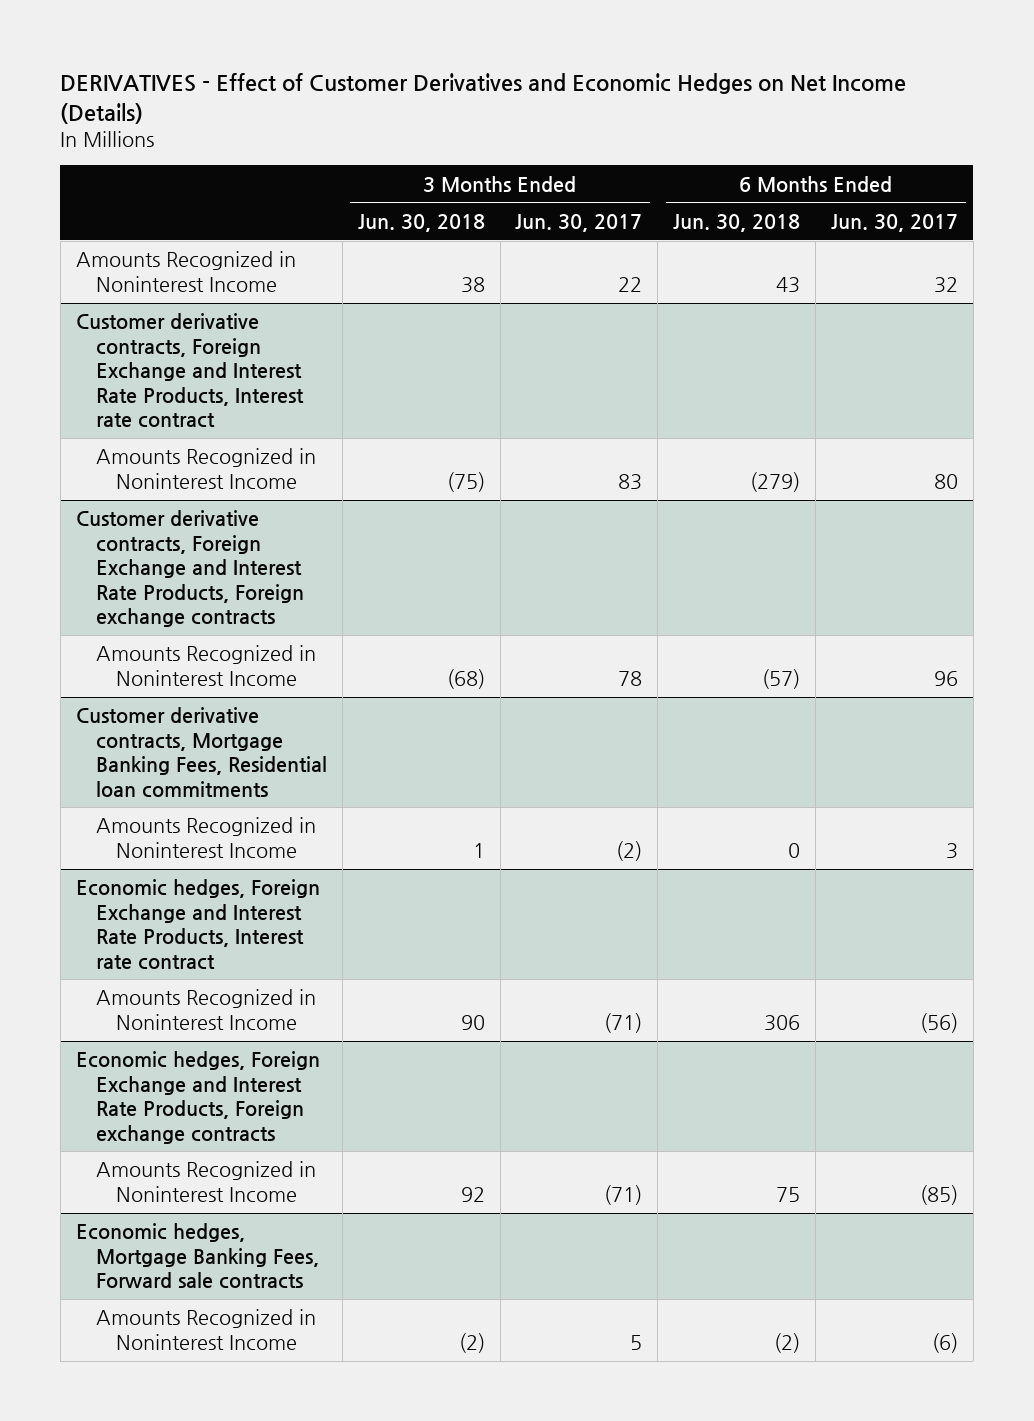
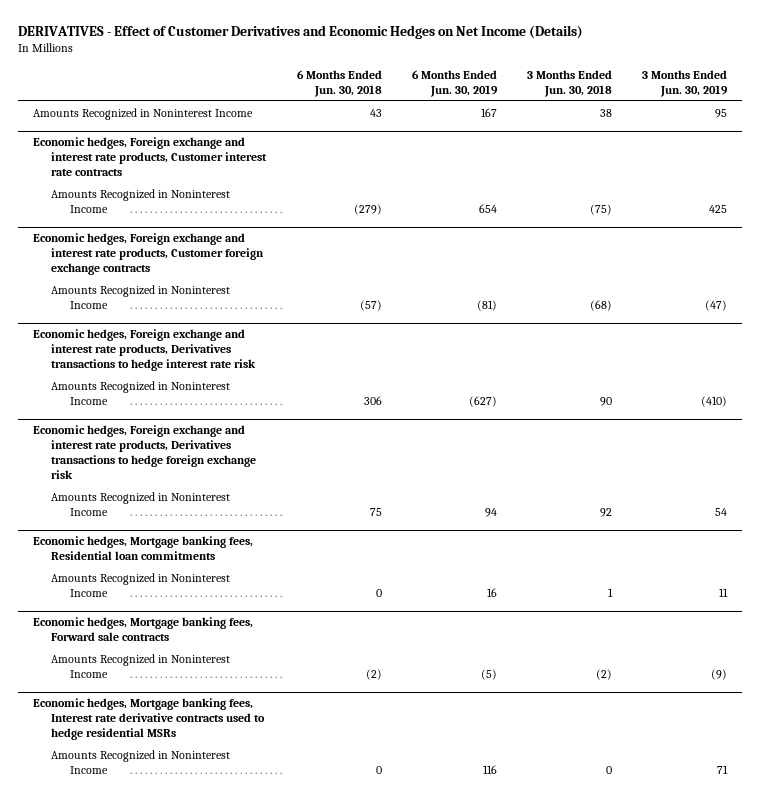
- | 3 Months Ended Jun. 30, 2018 | 3 Months Ended Jun. 30, 2017 | 6 Months Ended Jun. 30, 2018 | 6 Months Ended Jun. 30, 2017
+ | 6 Months Ended Jun. 30, 2018 | 6 Months Ended Jun. 30, 2019 | 3 Months Ended Jun. 30, 2018 | 3 Months Ended Jun. 30, 2019
- Customer derivative contracts, Foreign Exchange and Interest Rate Products, Interest rate contract
+ Economic hedges, Foreign exchange and interest rate products, Customer interest rate contracts
- Customer derivative contracts, Foreign Exchange and Interest Rate Products, Foreign exchange contracts
+ Economic hedges, Foreign exchange and interest rate products, Customer foreign exchange contracts
- Customer derivative contracts, Mortgage Banking Fees, Residential loan commitments
- Amounts Recognized in Noninterest Income | 1 | (2) | 0 | 3
- Economic hedges, Foreign Exchange and Interest Rate Products, Interest rate contract
+ Economic hedges, Foreign exchange and interest rate products, Derivatives transactions to hedge interest rate risk
- Economic hedges, Foreign Exchange and Interest Rate Products, Foreign exchange contracts
+ Economic hedges, Foreign exchange and interest rate products, Derivatives transactions to hedge foreign exchange risk
- Economic hedges, Mortgage Banking Fees, Forward sale contracts
+ Economic hedges, Mortgage banking fees, Residential loan commitments
+ Amounts Recognized in Noninterest Income | 0 | 16 | 1 | 11
+ Economic hedges, Mortgage banking fees, Forward sale contracts
+ Economic hedges, Mortgage banking fees, Interest rate derivative contracts used to hedge residential MSRs
+ Amounts Recognized in Noninterest Income | 0 | 116 | 0 | 71

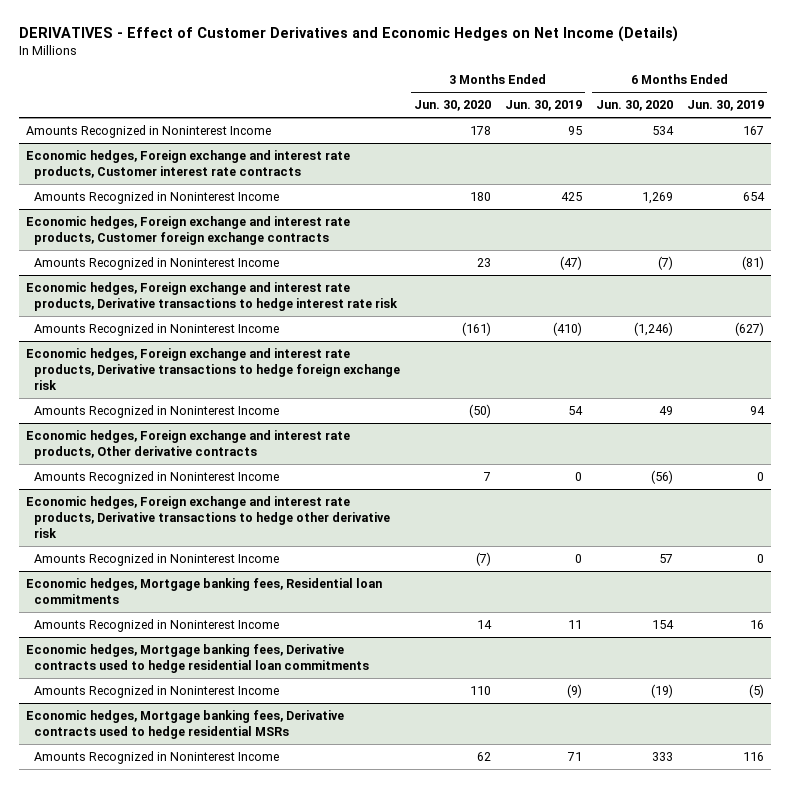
- | 6 Months Ended Jun. 30, 2018 | 6 Months Ended Jun. 30, 2019 | 3 Months Ended Jun. 30, 2018 | 3 Months Ended Jun. 30, 2019
+ | 3 Months Ended Jun. 30, 2020 | 3 Months Ended Jun. 30, 2019 | 6 Months Ended Jun. 30, 2020 | 6 Months Ended Jun. 30, 2019
- Economic hedges, Foreign exchange and interest rate products, Derivatives transactions to hedge interest rate risk
+ Economic hedges, Foreign exchange and interest rate products, Derivative transactions to hedge interest rate risk
- Economic hedges, Foreign exchange and interest rate products, Derivatives transactions to hedge foreign exchange risk
+ Economic hedges, Foreign exchange and interest rate products, Derivative transactions to hedge foreign exchange risk
+ Economic hedges, Foreign exchange and interest rate products, Other derivative contracts
+ Amounts Recognized in Noninterest Income | 7 | 0 | (56) | 0
+ Economic hedges, Foreign exchange and interest rate products, Derivative transactions to hedge other derivative risk
+ Amounts Recognized in Noninterest Income | (7) | 0 | 57 | 0
- Economic hedges, Mortgage banking fees, Forward sale contracts
+ Economic hedges, Mortgage banking fees, Derivative contracts used to hedge residential loan commitments
- Economic hedges, Mortgage banking fees, Interest rate derivative contracts used to hedge residential MSRs
+ Economic hedges, Mortgage banking fees, Derivative contracts used to hedge residential MSRs

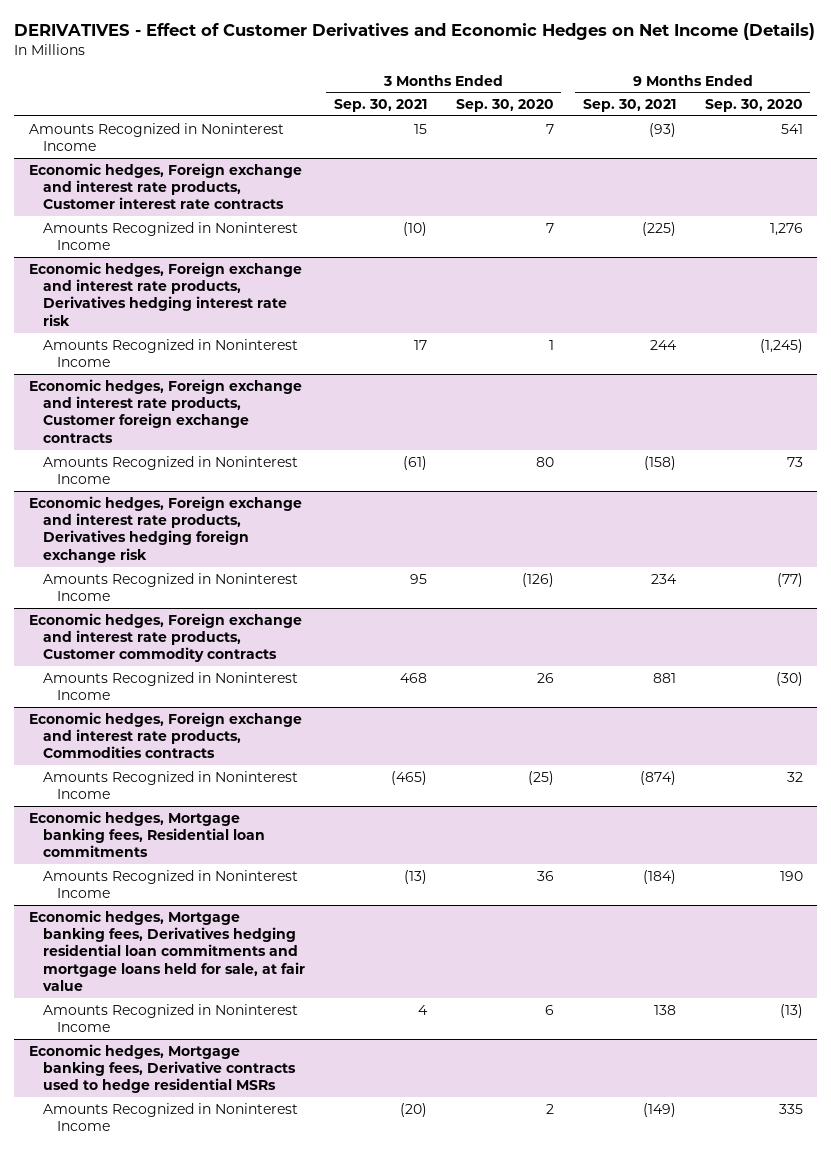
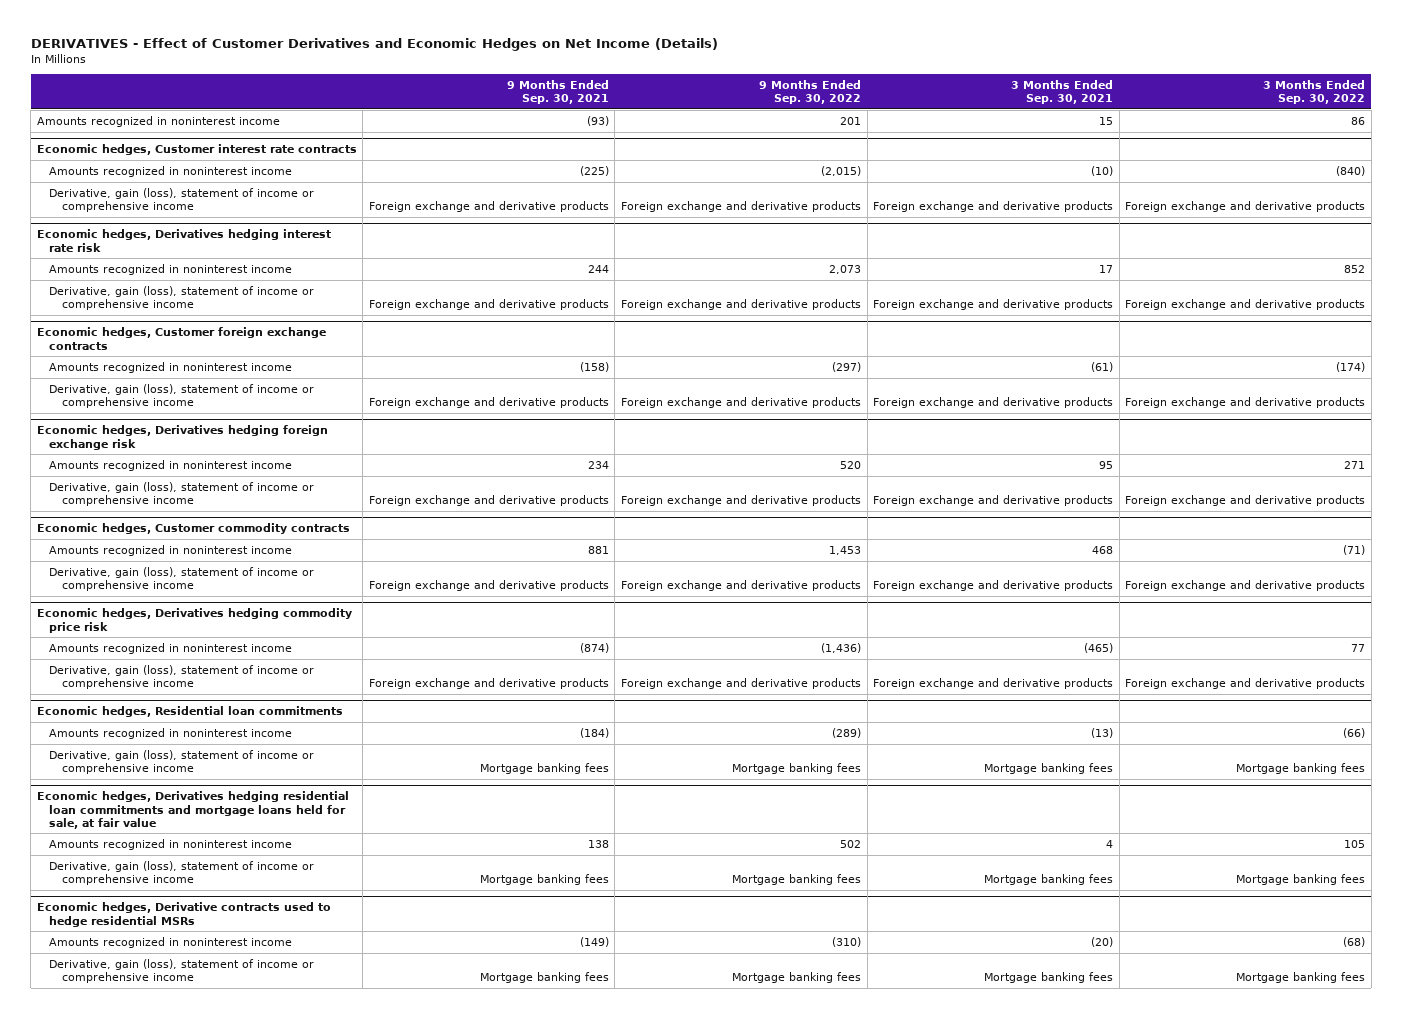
- | 3 Months Ended Sep. 30, 2021 | 3 Months Ended Sep. 30, 2020 | 9 Months Ended Sep. 30, 2021 | 9 Months Ended Sep. 30, 2020
+ | 9 Months Ended Sep. 30, 2021 | 9 Months Ended Sep. 30, 2022 | 3 Months Ended Sep. 30, 2021 | 3 Months Ended Sep. 30, 2022
- Amounts Recognized in Noninterest Income | 15 | 7 | (93) | 541
- Economic hedges, Foreign exchange and interest rate products, Customer interest rate contracts
- Amounts Recognized in Noninterest Income | (10) | 7 | (225) | 1,276
- Economic hedges, Foreign exchange and interest rate products, Derivatives hedging interest rate risk
- Amounts Recognized in Noninterest Income | 17 | 1 | 244 | (1,245)
- Economic hedges, Foreign exchange and interest rate products, Customer foreign exchange contracts
- Amounts Recognized in Noninterest Income | (61) | 80 | (158) | 73
- Economic hedges, Foreign exchange and interest rate products, Derivatives hedging foreign exchange risk
- Amounts Recognized in Noninterest Income | 95 | (126) | 234 | (77)
- Economic hedges, Foreign exchange and interest rate products, Customer commodity contracts
- Amounts Recognized in Noninterest Income | 468 | 26 | 881 | (30)
- Economic hedges, Foreign exchange and interest rate products, Commodities contracts
- Amounts Recognized in Noninterest Income | (465) | (25) | (874) | 32
- Economic hedges, Mortgage banking fees, Residential loan commitments
- Amounts Recognized in Noninterest Income | (13) | 36 | (184) | 190
- Economic hedges, Mortgage banking fees, Derivatives hedging residential loan commitments and mortgage loans held for sale, at fair value
- Amounts Recognized in Noninterest Income | 4 | 6 | 138 | (13)
- Economic hedges, Mortgage banking fees, Derivative contracts used to hedge residential MSRs
- Amounts Recognized in Noninterest Income | (20) | 2 | (149) | 335
+ Amounts recognized in noninterest income | (93) | 201 | 15 | 86
+ Economic hedges, Customer interest rate contracts
+ Amounts recognized in noninterest income | (225) | (2,015) | (10) | (840)
+ Derivative, gain (loss), statement of income or comprehensive income | Foreign exchange and derivative products | Foreign exchange and derivative products | Foreign exchange and derivative products | Foreign exchange and derivative products
+ Economic hedges, Derivatives hedging interest rate risk
+ Amounts recognized in noninterest income | 244 | 2,073 | 17 | 852
+ Derivative, gain (loss), statement of income or comprehensive income | Foreign exchange and derivative products | Foreign exchange and derivative products | Foreign exchange and derivative products | Foreign exchange and derivative products
+ Economic hedges, Customer foreign exchange contracts
+ Amounts recognized in noninterest income | (158) | (297) | (61) | (174)
+ Derivative, gain (loss), statement of income or comprehensive income | Foreign exchange and derivative products | Foreign exchange and derivative products | Foreign exchange and derivative products | Foreign exchange and derivative products
+ Economic hedges, Derivatives hedging foreign exchange risk
+ Amounts recognized in noninterest income | 234 | 520 | 95 | 271
+ Derivative, gain (loss), statement of income or comprehensive income | Foreign exchange and derivative products | Foreign exchange and derivative products | Foreign exchange and derivative products | Foreign exchange and derivative products
+ Economic hedges, Customer commodity contracts
+ Amounts recognized in noninterest income | 881 | 1,453 | 468 | (71)
+ Derivative, gain (loss), statement of income or comprehensive income | Foreign exchange and derivative products | Foreign exchange and derivative products | Foreign exchange and derivative products | Foreign exchange and derivative products
+ Economic hedges, Derivatives hedging commodity price risk
+ Amounts recognized in noninterest income | (874) | (1,436) | (465) | 77
+ Derivative, gain (loss), statement of income or comprehensive income | Foreign exchange and derivative products | Foreign exchange and derivative products | Foreign exchange and derivative products | Foreign exchange and derivative products
+ Economic hedges, Residential loan commitments
+ Amounts recognized in noninterest income | (184) | (289) | (13) | (66)
+ Derivative, gain (loss), statement of income or comprehensive income | Mortgage banking fees | Mortgage banking fees | Mortgage banking fees | Mortgage banking fees
+ Economic hedges, Derivatives hedging residential loan commitments and mortgage loans held for sale, at fair value
+ Amounts recognized in noninterest income | 138 | 502 | 4 | 105
+ Derivative, gain (loss), statement of income or comprehensive income | Mortgage banking fees | Mortgage banking fees | Mortgage banking fees | Mortgage banking fees
+ Economic hedges, Derivative contracts used to hedge residential MSRs
+ Amounts recognized in noninterest income | (149) | (310) | (20) | (68)
+ Derivative, gain (loss), statement of income or comprehensive income | Mortgage banking fees | Mortgage banking fees | Mortgage banking fees | Mortgage banking fees

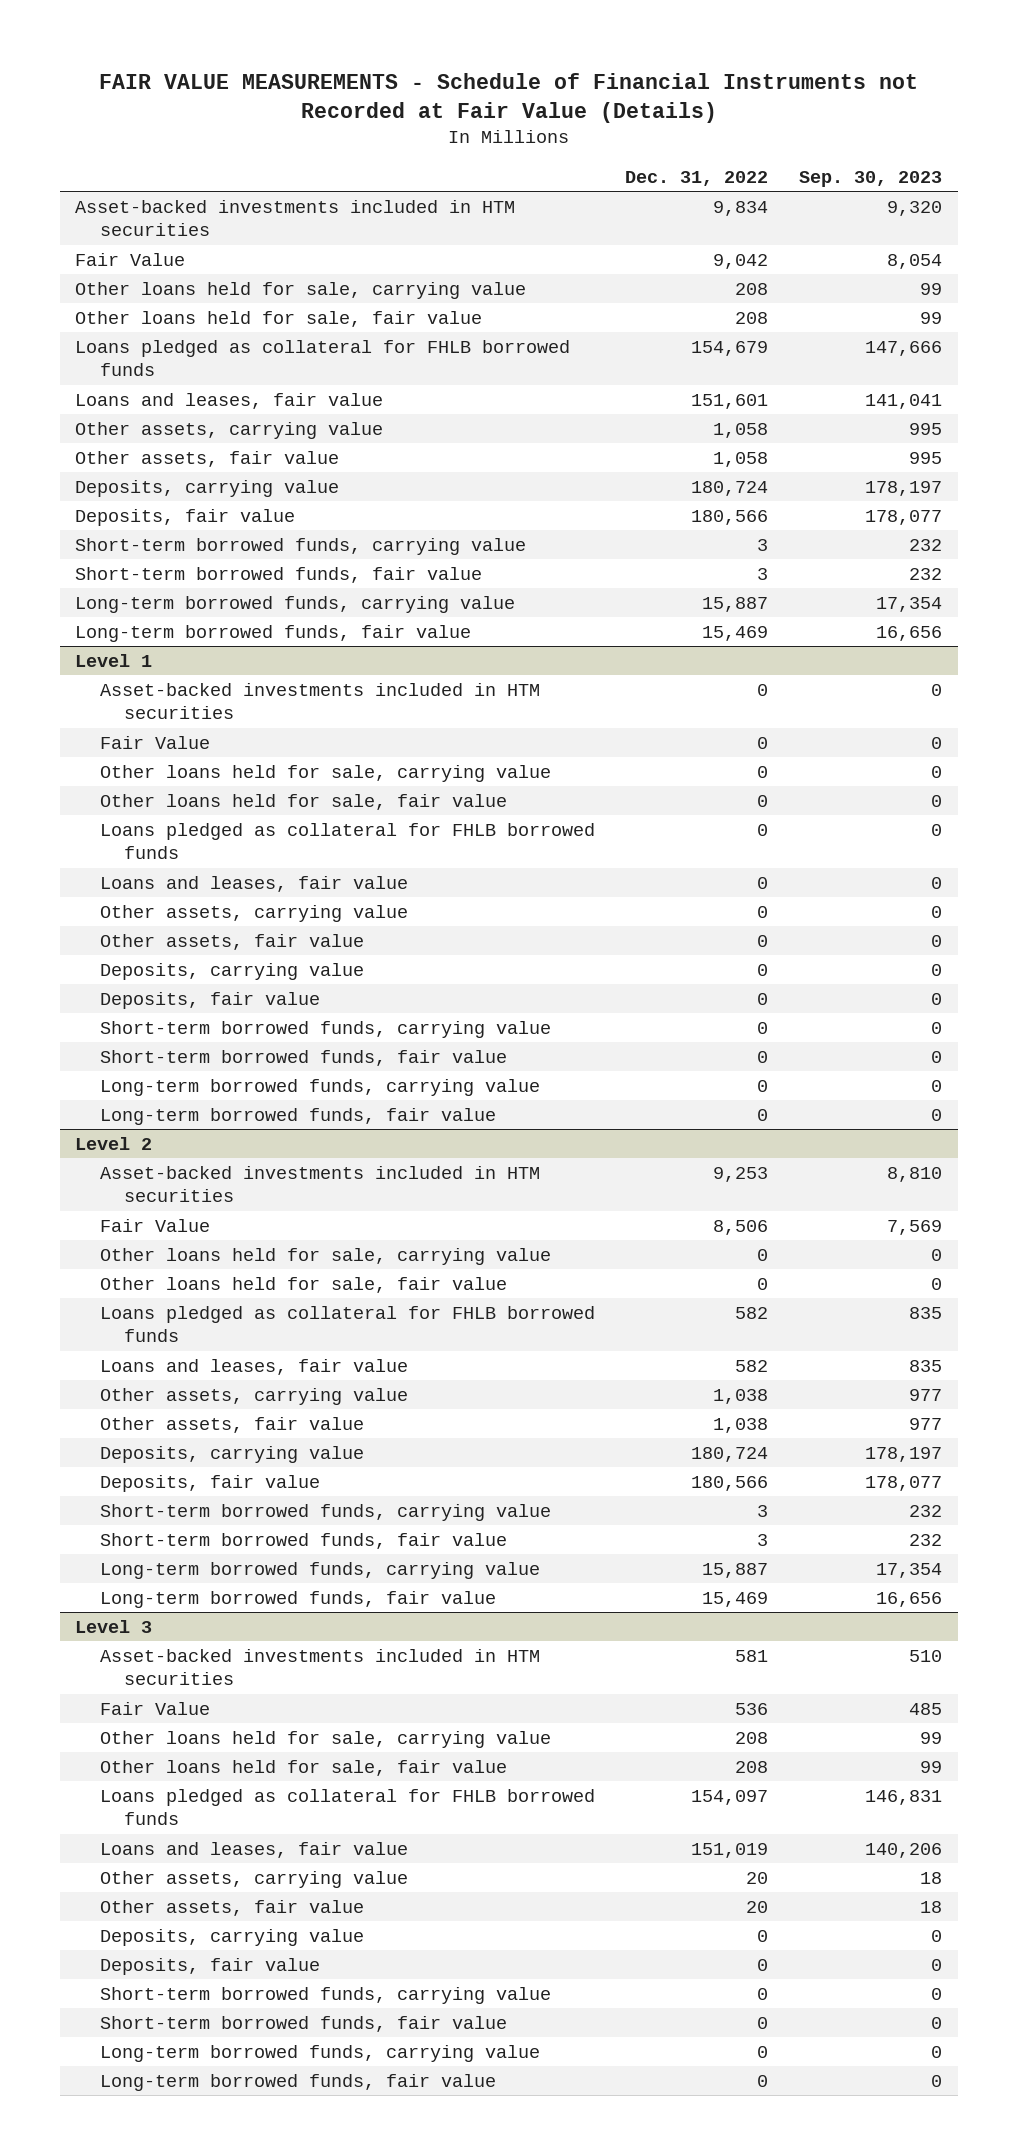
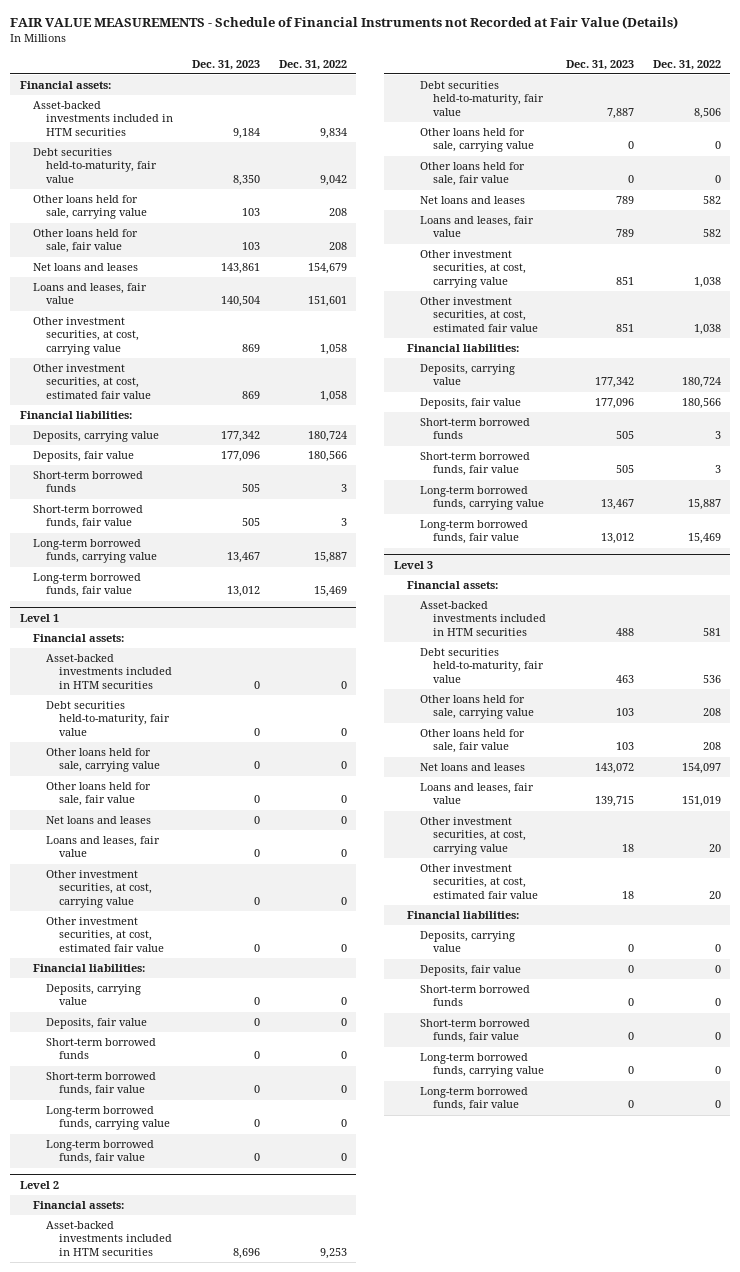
- | Dec. 31, 2022 | Sep. 30, 2023
+ | Dec. 31, 2023 | Dec. 31, 2022
+ Financial assets:
- Fair Value | 9,042 | 8,054
+ Debt securities held-to-maturity, fair value | 8,350 | 9,042
- Loans pledged as collateral for FHLB borrowed funds | 154,679 | 147,666
+ Net loans and leases | 143,861 | 154,679
- Other assets, carrying value | 1,058 | 995
- Other assets, fair value | 1,058 | 995
+ Other investment securities, at cost, carrying value | 869 | 1,058
+ Other investment securities, at cost, estimated fair value | 869 | 1,058
+ Financial liabilities:
- Short-term borrowed funds, carrying value | 3 | 232
+ Short-term borrowed funds | 505 | 3
@ Level 1
+ Financial assets:
- Fair Value | 0 | 0
+ Debt securities held-to-maturity, fair value | 0 | 0
- Loans pledged as collateral for FHLB borrowed funds | 0 | 0
+ Net loans and leases | 0 | 0
- Other assets, carrying value | 0 | 0
- Other assets, fair value | 0 | 0
+ Other investment securities, at cost, carrying value | 0 | 0
+ Other investment securities, at cost, estimated fair value | 0 | 0
+ Financial liabilities:
- Short-term borrowed funds, carrying value | 0 | 0
+ Short-term borrowed funds | 0 | 0
@ Level 2
+ Financial assets:
- Fair Value | 8,506 | 7,569
+ Debt securities held-to-maturity, fair value | 7,887 | 8,506
- Loans pledged as collateral for FHLB borrowed funds | 582 | 835
+ Net loans and leases | 789 | 582
- Other assets, carrying value | 1,038 | 977
- Other assets, fair value | 1,038 | 977
+ Other investment securities, at cost, carrying value | 851 | 1,038
+ Other investment securities, at cost, estimated fair value | 851 | 1,038
+ Financial liabilities:
- Short-term borrowed funds, carrying value | 3 | 232
+ Short-term borrowed funds | 505 | 3
@ Level 3
+ Financial assets:
- Fair Value | 536 | 485
+ Debt securities held-to-maturity, fair value | 463 | 536
- Loans pledged as collateral for FHLB borrowed funds | 154,097 | 146,831
+ Net loans and leases | 143,072 | 154,097
- Other assets, carrying value | 20 | 18
- Other assets, fair value | 20 | 18
+ Other investment securities, at cost, carrying value | 18 | 20
+ Other investment securities, at cost, estimated fair value | 18 | 20
+ Financial liabilities:
- Short-term borrowed funds, carrying value | 0 | 0
+ Short-term borrowed funds | 0 | 0

